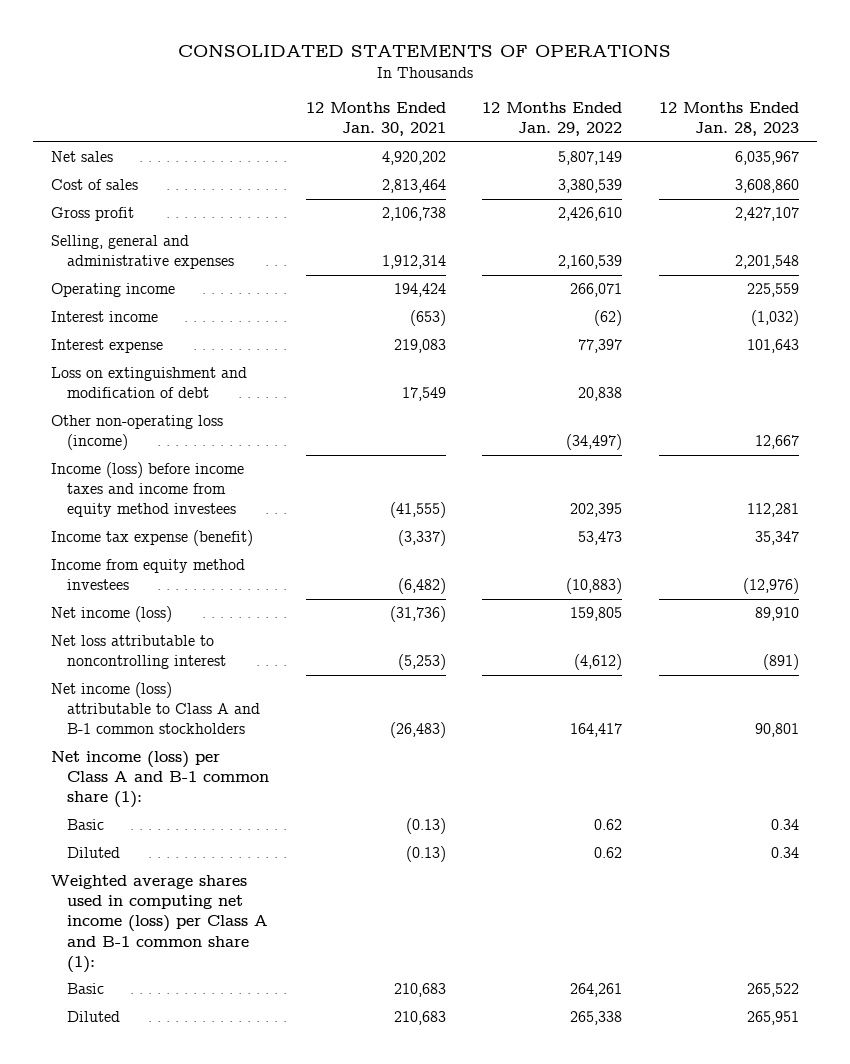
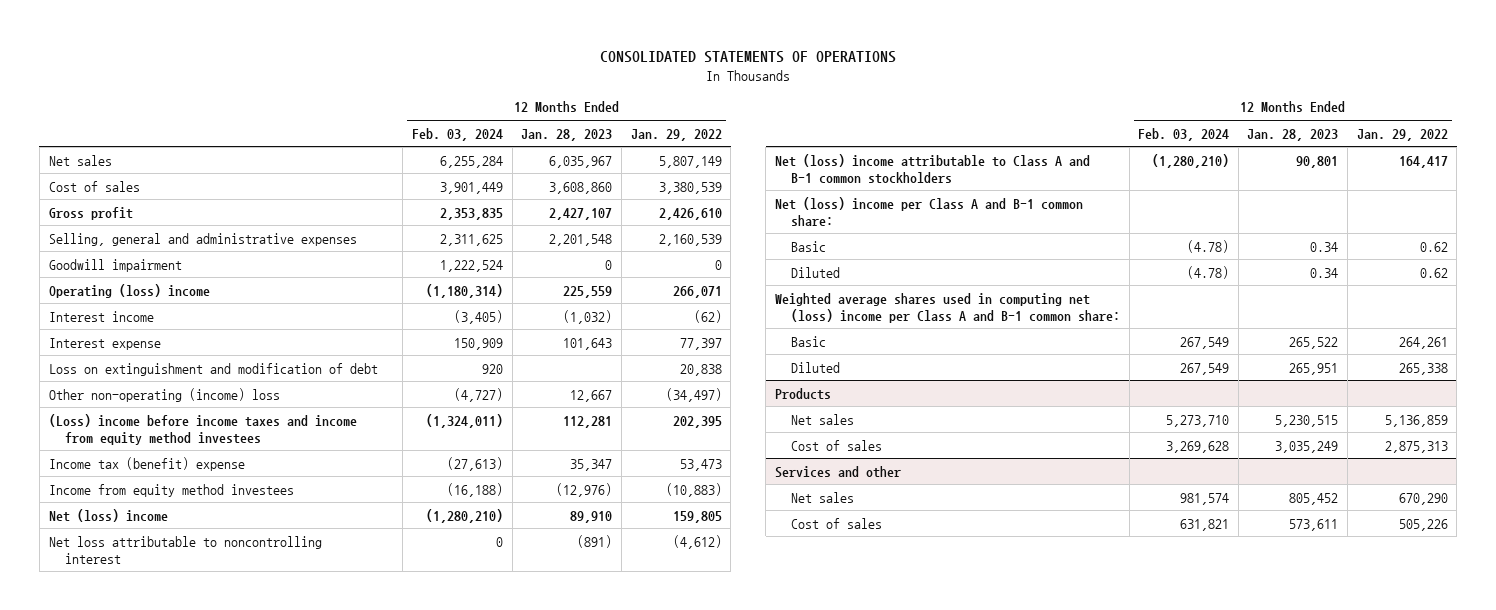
- | 12 Months Ended Jan. 30, 2021 | 12 Months Ended Jan. 29, 2022 | 12 Months Ended Jan. 28, 2023
+ | 12 Months Ended Feb. 03, 2024 | 12 Months Ended Jan. 28, 2023 | 12 Months Ended Jan. 29, 2022
- Operating income | 194,424 | 266,071 | 225,559
+ Goodwill impairment | 1,222,524 | 0 | 0
+ Operating (loss) income | (1,180,314) | 225,559 | 266,071
- Other non-operating loss (income) | | (34,497) | 12,667
- Income (loss) before income taxes and income from equity method investees | (41,555) | 202,395 | 112,281
- Income tax expense (benefit) | (3,337) | 53,473 | 35,347
+ Other non-operating (income) loss | (4,727) | 12,667 | (34,497)
+ (Loss) income before income taxes and income from equity method investees | (1,324,011) | 112,281 | 202,395
+ Income tax (benefit) expense | (27,613) | 35,347 | 53,473
- Net income (loss) | (31,736) | 159,805 | 89,910
+ Net (loss) income | (1,280,210) | 89,910 | 159,805
- Net income (loss) attributable to Class A and B-1 common stockholders | (26,483) | 164,417 | 90,801
- Net income (loss) per Class A and B-1 common share (1):
+ Net (loss) income attributable to Class A and B-1 common stockholders | (1,280,210) | 90,801 | 164,417
+ Net (loss) income per Class A and B-1 common share:
- Weighted average shares used in computing net income (loss) per Class A and B-1 common share (1):
+ Weighted average shares used in computing net (loss) income per Class A and B-1 common share:
+ Products
+ Net sales | 5,273,710 | 5,230,515 | 5,136,859
+ Cost of sales | 3,269,628 | 3,035,249 | 2,875,313
+ Services and other
+ Net sales | 981,574 | 805,452 | 670,290
+ Cost of sales | 631,821 | 573,611 | 505,226

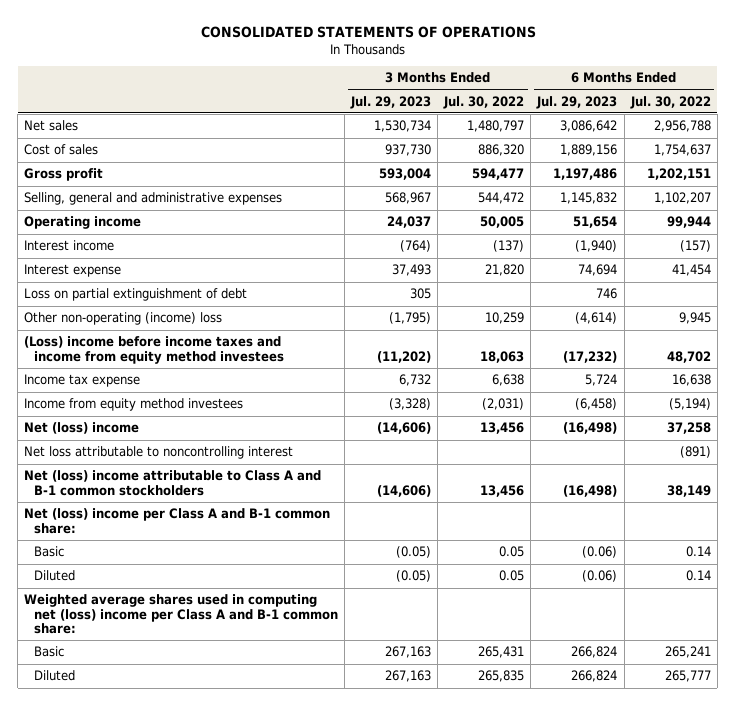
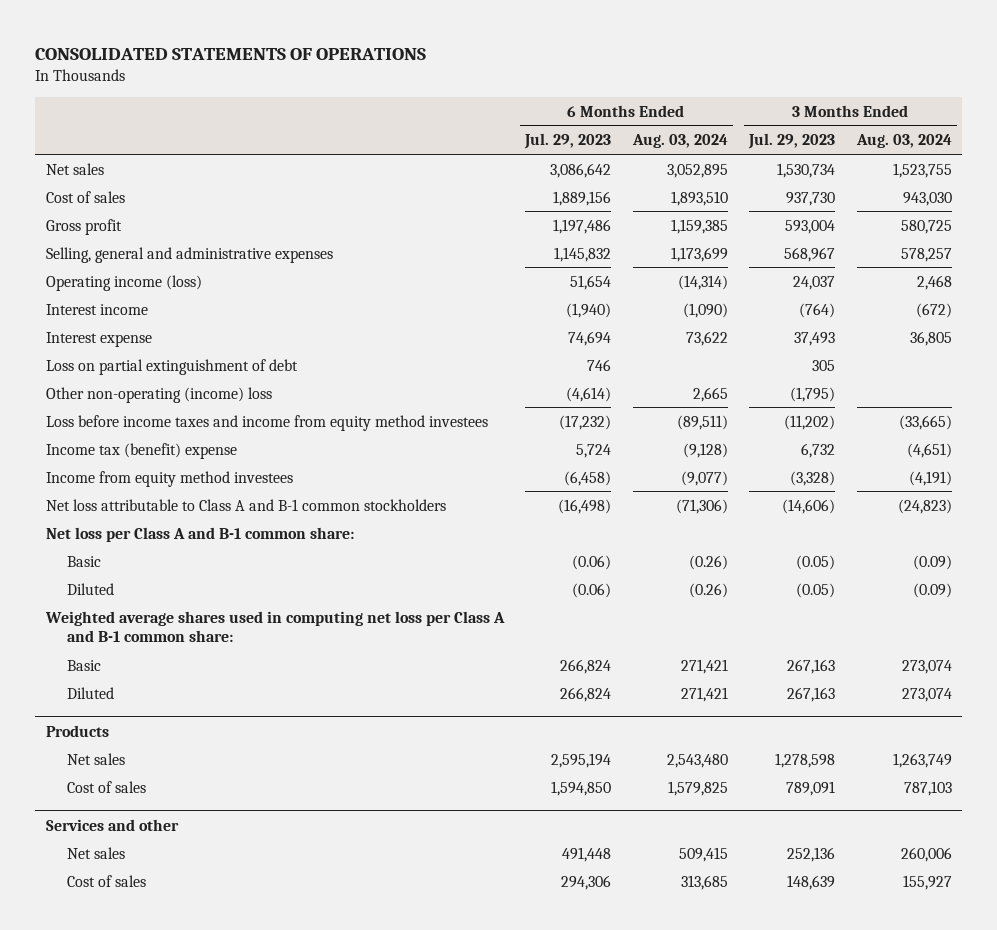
- | 3 Months Ended Jul. 29, 2023 | 3 Months Ended Jul. 30, 2022 | 6 Months Ended Jul. 29, 2023 | 6 Months Ended Jul. 30, 2022
+ | 6 Months Ended Jul. 29, 2023 | 6 Months Ended Aug. 03, 2024 | 3 Months Ended Jul. 29, 2023 | 3 Months Ended Aug. 03, 2024
- Operating income | 24,037 | 50,005 | 51,654 | 99,944
+ Operating income (loss) | 51,654 | (14,314) | 24,037 | 2,468
- (Loss) income before income taxes and income from equity method investees | (11,202) | 18,063 | (17,232) | 48,702
- Income tax expense | 6,732 | 6,638 | 5,724 | 16,638
+ Loss before income taxes and income from equity method investees | (17,232) | (89,511) | (11,202) | (33,665)
+ Income tax (benefit) expense | 5,724 | (9,128) | 6,732 | (4,651)
- Net (loss) income | (14,606) | 13,456 | (16,498) | 37,258
- Net loss attributable to noncontrolling interest | | | | (891)
- Net (loss) income attributable to Class A and B-1 common stockholders | (14,606) | 13,456 | (16,498) | 38,149
- Net (loss) income per Class A and B-1 common share:
+ Net loss attributable to Class A and B-1 common stockholders | (16,498) | (71,306) | (14,606) | (24,823)
+ Net loss per Class A and B-1 common share:
- Weighted average shares used in computing net (loss) income per Class A and B-1 common share:
+ Weighted average shares used in computing net loss per Class A and B-1 common share:
+ Products
+ Net sales | 2,595,194 | 2,543,480 | 1,278,598 | 1,263,749
+ Cost of sales | 1,594,850 | 1,579,825 | 789,091 | 787,103
+ Services and other
+ Net sales | 491,448 | 509,415 | 252,136 | 260,006
+ Cost of sales | 294,306 | 313,685 | 148,639 | 155,927

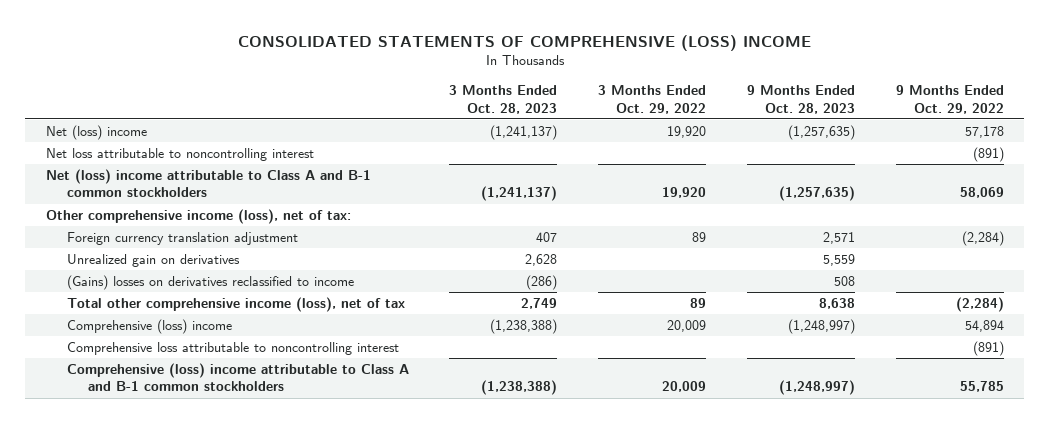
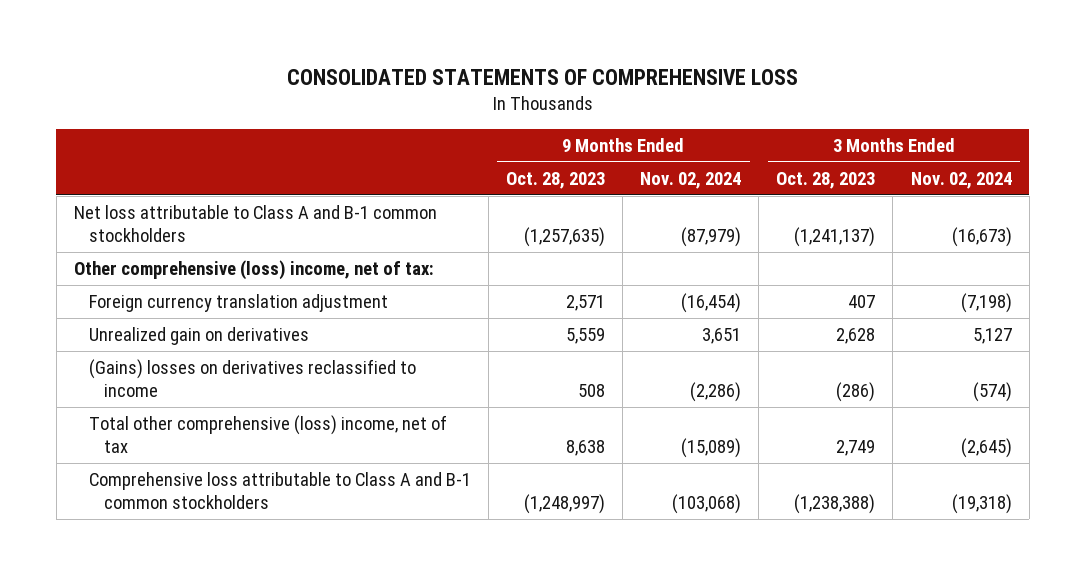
- CONSOLIDATED STATEMENTS OF COMPREHENSIVE (LOSS) INCOME
+ CONSOLIDATED STATEMENTS OF COMPREHENSIVE LOSS
- | 3 Months Ended Oct. 28, 2023 | 3 Months Ended Oct. 29, 2022 | 9 Months Ended Oct. 28, 2023 | 9 Months Ended Oct. 29, 2022
+ | 9 Months Ended Oct. 28, 2023 | 9 Months Ended Nov. 02, 2024 | 3 Months Ended Oct. 28, 2023 | 3 Months Ended Nov. 02, 2024
- Net (loss) income | (1,241,137) | 19,920 | (1,257,635) | 57,178
- Net loss attributable to noncontrolling interest | | | | (891)
- Net (loss) income attributable to Class A and B-1 common stockholders | (1,241,137) | 19,920 | (1,257,635) | 58,069
- Other comprehensive income (loss), net of tax:
+ Net loss attributable to Class A and B-1 common stockholders | (1,257,635) | (87,979) | (1,241,137) | (16,673)
+ Other comprehensive (loss) income, net of tax:
- Total other comprehensive income (loss), net of tax | 2,749 | 89 | 8,638 | (2,284)
- Comprehensive (loss) income | (1,238,388) | 20,009 | (1,248,997) | 54,894
- Comprehensive loss attributable to noncontrolling interest | | | | (891)
- Comprehensive (loss) income attributable to Class A and B-1 common stockholders | (1,238,388) | 20,009 | (1,248,997) | 55,785
+ Total other comprehensive (loss) income, net of tax | 8,638 | (15,089) | 2,749 | (2,645)
+ Comprehensive loss attributable to Class A and B-1 common stockholders | (1,248,997) | (103,068) | (1,238,388) | (19,318)

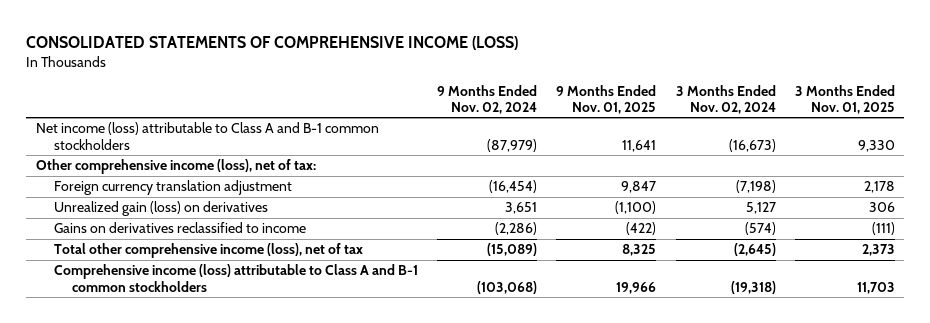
- CONSOLIDATED STATEMENTS OF COMPREHENSIVE LOSS
+ CONSOLIDATED STATEMENTS OF COMPREHENSIVE INCOME (LOSS)
- | 9 Months Ended Oct. 28, 2023 | 9 Months Ended Nov. 02, 2024 | 3 Months Ended Oct. 28, 2023 | 3 Months Ended Nov. 02, 2024
+ | 9 Months Ended Nov. 02, 2024 | 9 Months Ended Nov. 01, 2025 | 3 Months Ended Nov. 02, 2024 | 3 Months Ended Nov. 01, 2025
- Net loss attributable to Class A and B-1 common stockholders | (1,257,635) | (87,979) | (1,241,137) | (16,673)
- Other comprehensive (loss) income, net of tax:
+ Net income (loss) attributable to Class A and B-1 common stockholders | (87,979) | 11,641 | (16,673) | 9,330
+ Other comprehensive income (loss), net of tax:
- Unrealized gain on derivatives | 5,559 | 3,651 | 2,628 | 5,127
- (Gains) losses on derivatives reclassified to income | 508 | (2,286) | (286) | (574)
- Total other comprehensive (loss) income, net of tax | 8,638 | (15,089) | 2,749 | (2,645)
- Comprehensive loss attributable to Class A and B-1 common stockholders | (1,248,997) | (103,068) | (1,238,388) | (19,318)
+ Unrealized gain (loss) on derivatives | 3,651 | (1,100) | 5,127 | 306
+ Gains on derivatives reclassified to income | (2,286) | (422) | (574) | (111)
+ Total other comprehensive income (loss), net of tax | (15,089) | 8,325 | (2,645) | 2,373
+ Comprehensive income (loss) attributable to Class A and B-1 common stockholders | (103,068) | 19,966 | (19,318) | 11,703

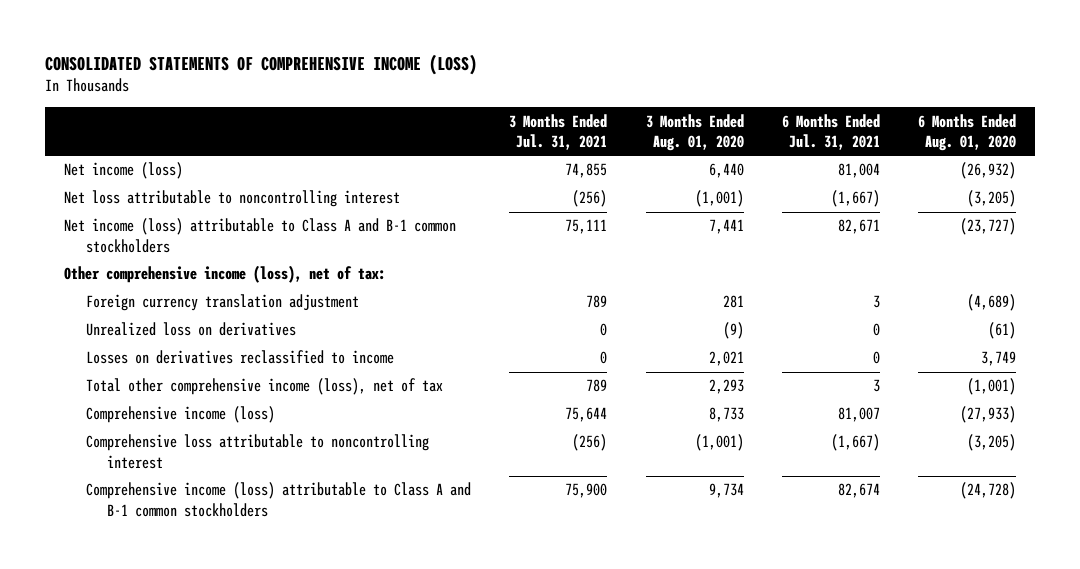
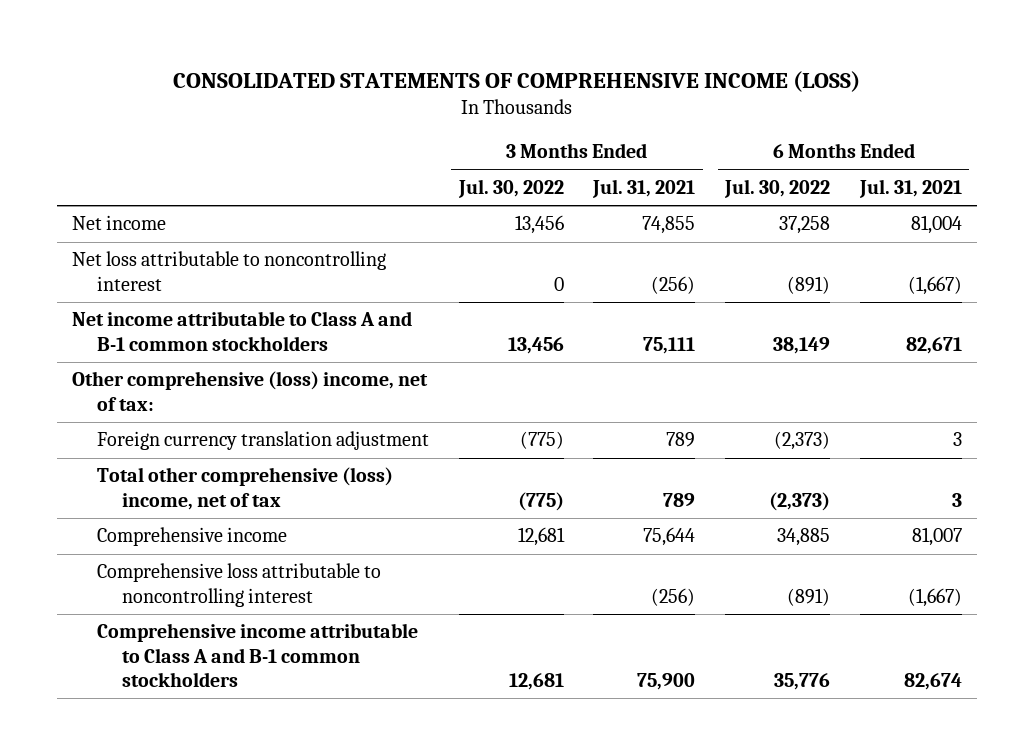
- | 3 Months Ended Jul. 31, 2021 | 3 Months Ended Aug. 01, 2020 | 6 Months Ended Jul. 31, 2021 | 6 Months Ended Aug. 01, 2020
+ | 3 Months Ended Jul. 30, 2022 | 3 Months Ended Jul. 31, 2021 | 6 Months Ended Jul. 30, 2022 | 6 Months Ended Jul. 31, 2021
- Net income (loss) | 74,855 | 6,440 | 81,004 | (26,932)
+ Net income | 13,456 | 74,855 | 37,258 | 81,004
- Net income (loss) attributable to Class A and B-1 common stockholders | 75,111 | 7,441 | 82,671 | (23,727)
- Other comprehensive income (loss), net of tax:
+ Net income attributable to Class A and B-1 common stockholders | 13,456 | 75,111 | 38,149 | 82,671
+ Other comprehensive (loss) income, net of tax:
- Unrealized loss on derivatives | 0 | (9) | 0 | (61)
- Losses on derivatives reclassified to income | 0 | 2,021 | 0 | 3,749
- Total other comprehensive income (loss), net of tax | 789 | 2,293 | 3 | (1,001)
- Comprehensive income (loss) | 75,644 | 8,733 | 81,007 | (27,933)
+ Total other comprehensive (loss) income, net of tax | (775) | 789 | (2,373) | 3
+ Comprehensive income | 12,681 | 75,644 | 34,885 | 81,007
- Comprehensive income (loss) attributable to Class A and B-1 common stockholders | 75,900 | 9,734 | 82,674 | (24,728)
+ Comprehensive income attributable to Class A and B-1 common stockholders | 12,681 | 75,900 | 35,776 | 82,674

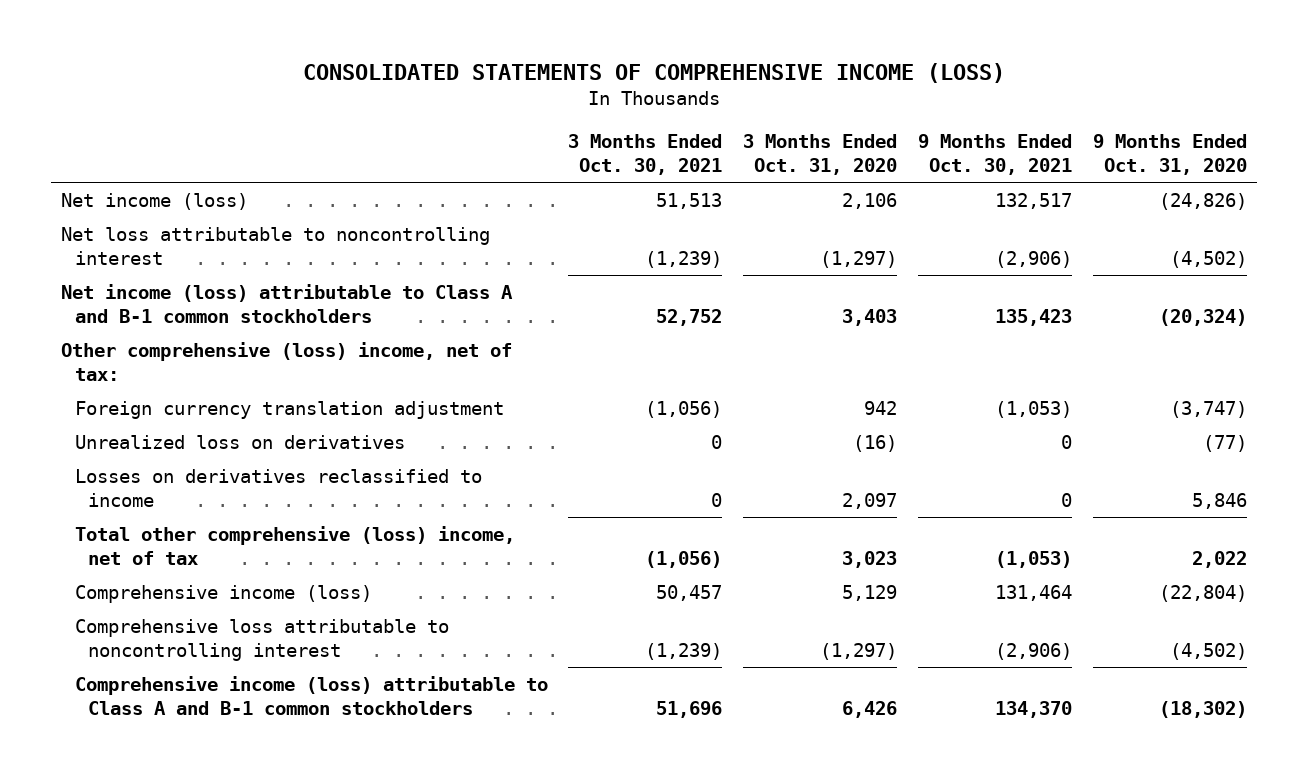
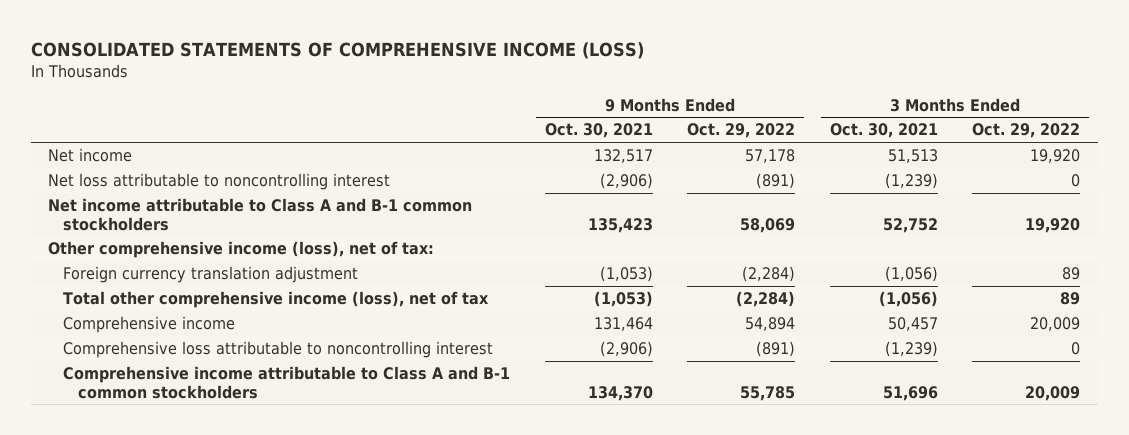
- | 3 Months Ended Oct. 30, 2021 | 3 Months Ended Oct. 31, 2020 | 9 Months Ended Oct. 30, 2021 | 9 Months Ended Oct. 31, 2020
+ | 9 Months Ended Oct. 30, 2021 | 9 Months Ended Oct. 29, 2022 | 3 Months Ended Oct. 30, 2021 | 3 Months Ended Oct. 29, 2022
- Net income (loss) | 51,513 | 2,106 | 132,517 | (24,826)
+ Net income | 132,517 | 57,178 | 51,513 | 19,920
- Net income (loss) attributable to Class A and B-1 common stockholders | 52,752 | 3,403 | 135,423 | (20,324)
- Other comprehensive (loss) income, net of tax:
+ Net income attributable to Class A and B-1 common stockholders | 135,423 | 58,069 | 52,752 | 19,920
+ Other comprehensive income (loss), net of tax:
- Unrealized loss on derivatives | 0 | (16) | 0 | (77)
- Losses on derivatives reclassified to income | 0 | 2,097 | 0 | 5,846
- Total other comprehensive (loss) income, net of tax | (1,056) | 3,023 | (1,053) | 2,022
- Comprehensive income (loss) | 50,457 | 5,129 | 131,464 | (22,804)
+ Total other comprehensive income (loss), net of tax | (1,053) | (2,284) | (1,056) | 89
+ Comprehensive income | 131,464 | 54,894 | 50,457 | 20,009
- Comprehensive income (loss) attributable to Class A and B-1 common stockholders | 51,696 | 6,426 | 134,370 | (18,302)
+ Comprehensive income attributable to Class A and B-1 common stockholders | 134,370 | 55,785 | 51,696 | 20,009

